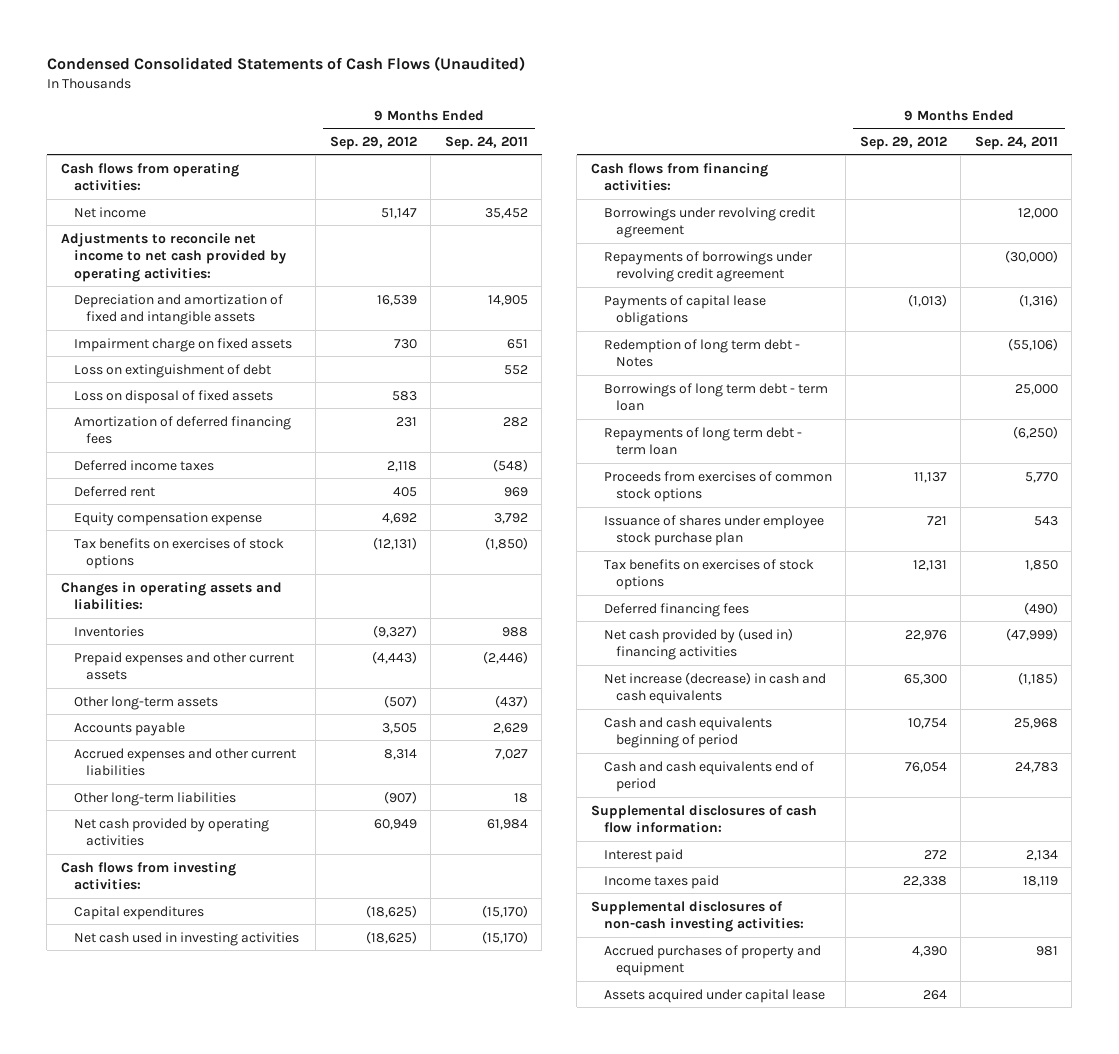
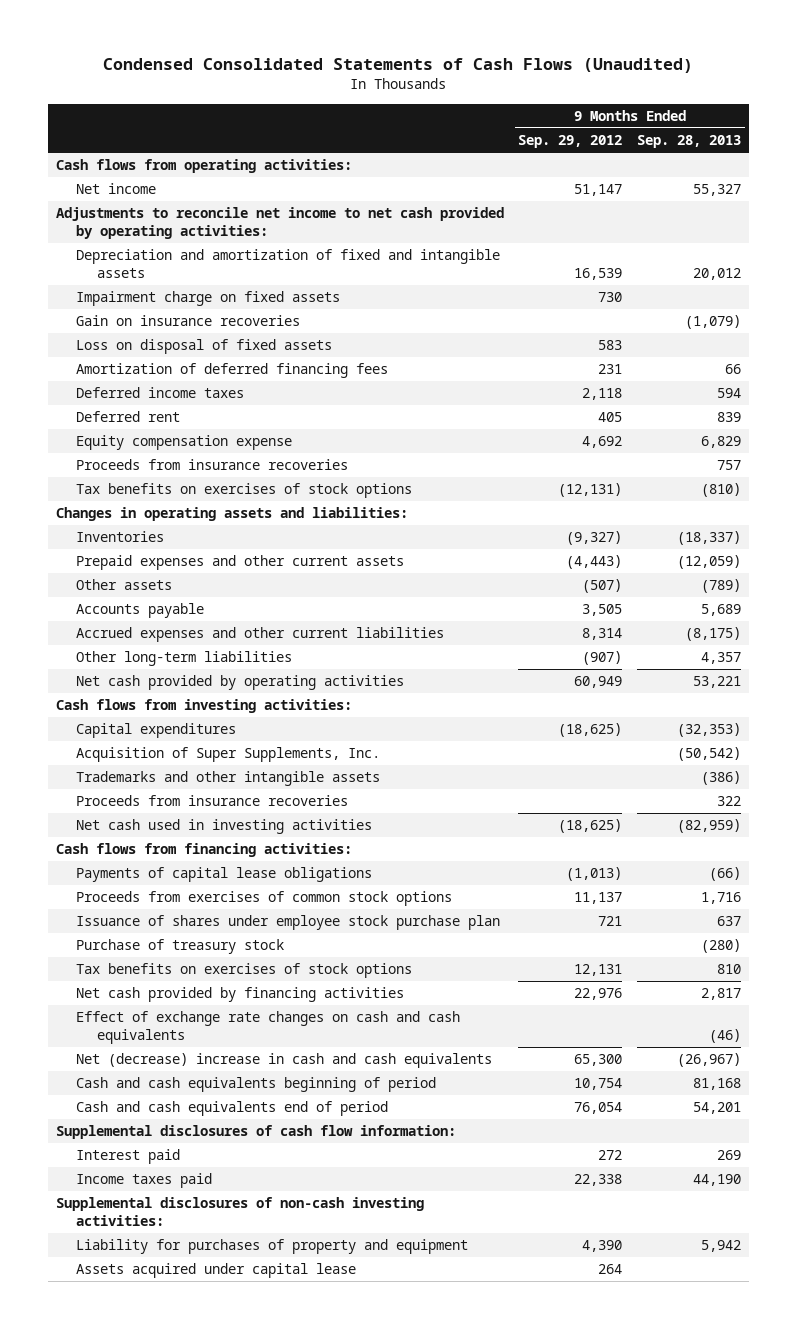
- | 9 Months Ended Sep. 29, 2012 | 9 Months Ended Sep. 24, 2011
+ | 9 Months Ended Sep. 29, 2012 | 9 Months Ended Sep. 28, 2013
- Loss on extinguishment of debt | | 552
+ Gain on insurance recoveries | | (1,079)
+ Proceeds from insurance recoveries | | 757
- Other long-term assets | (507) | (437)
+ Other assets | (507) | (789)
+ Acquisition of Super Supplements, Inc. | | (50,542)
+ Trademarks and other intangible assets | | (386)
+ Proceeds from insurance recoveries | | 322
- Borrowings under revolving credit agreement | | 12,000
- Repayments of borrowings under revolving credit agreement | | (30,000)
- Redemption of long term debt - Notes | | (55,106)
- Borrowings of long term debt - term loan | | 25,000
- Repayments of long term debt - term loan | | (6,250)
+ Purchase of treasury stock | | (280)
- Deferred financing fees | | (490)
- Net cash provided by (used in) financing activities | 22,976 | (47,999)
- Net increase (decrease) in cash and cash equivalents | 65,300 | (1,185)
+ Net cash provided by financing activities | 22,976 | 2,817
+ Effect of exchange rate changes on cash and cash equivalents | | (46)
+ Net (decrease) increase in cash and cash equivalents | 65,300 | (26,967)
- Accrued purchases of property and equipment | 4,390 | 981
+ Liability for purchases of property and equipment | 4,390 | 5,942

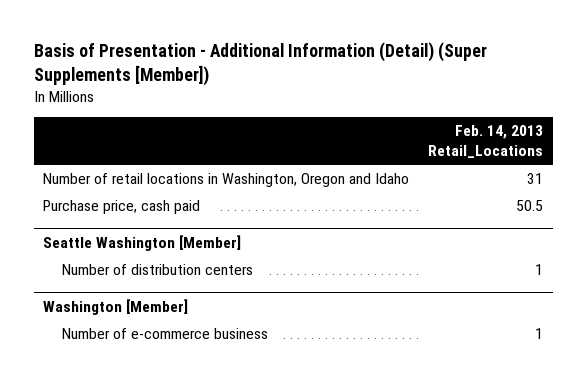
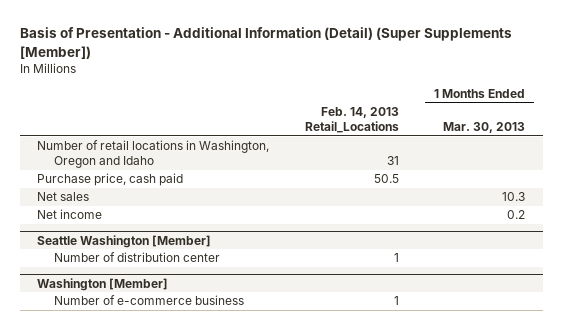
- | Feb. 14, 2013 Retail_Locations
+ | Feb. 14, 2013 Retail_Locations | 1 Months Ended Mar. 30, 2013
+ Net sales | | 10.3
+ Net income | | 0.2
@ Seattle Washington [Member]
- Number of distribution centers | 1
+ Number of distribution center | 1 |

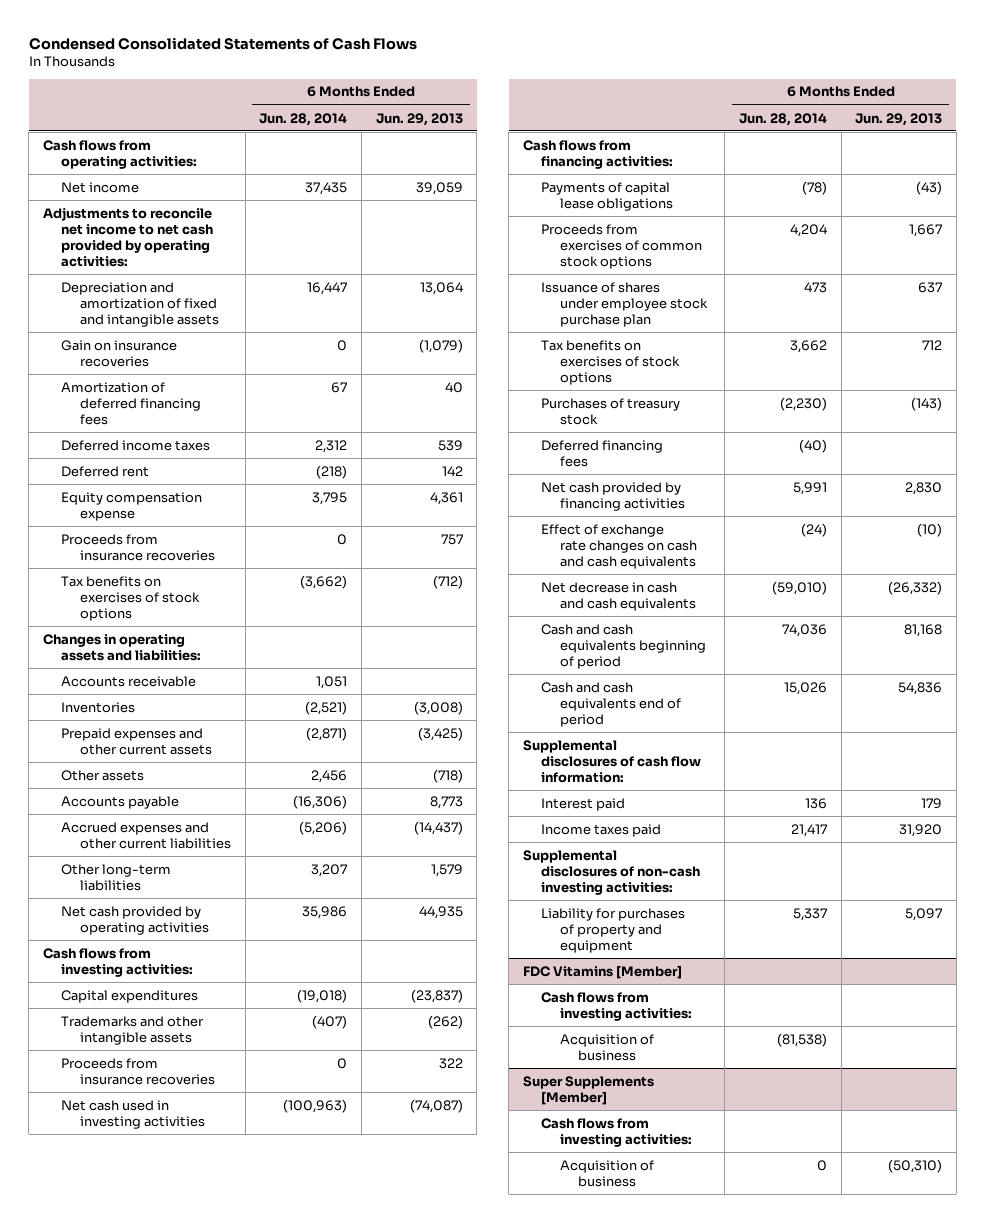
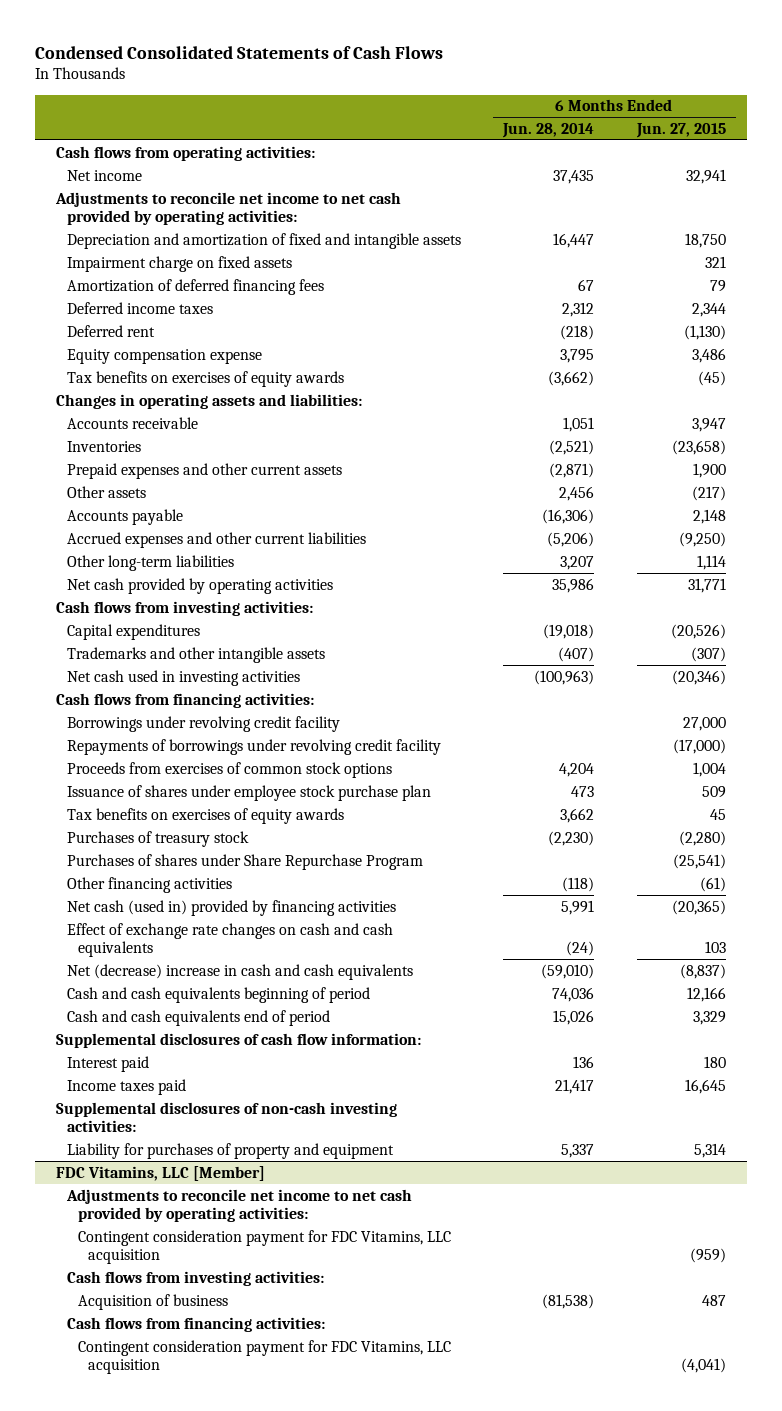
- | 6 Months Ended Jun. 28, 2014 | 6 Months Ended Jun. 29, 2013
+ | 6 Months Ended Jun. 28, 2014 | 6 Months Ended Jun. 27, 2015
- Gain on insurance recoveries | 0 | (1,079)
+ Impairment charge on fixed assets | | 321
- Proceeds from insurance recoveries | 0 | 757
- Tax benefits on exercises of stock options | (3,662) | (712)
+ Tax benefits on exercises of equity awards | (3,662) | (45)
- Proceeds from insurance recoveries | 0 | 322
- Payments of capital lease obligations | (78) | (43)
+ Borrowings under revolving credit facility | | 27,000
+ Repayments of borrowings under revolving credit facility | | (17,000)
- Tax benefits on exercises of stock options | 3,662 | 712
+ Tax benefits on exercises of equity awards | 3,662 | 45
- Deferred financing fees | (40) |
- Net cash provided by financing activities | 5,991 | 2,830
+ Purchases of shares under Share Repurchase Program | | (25,541)
+ Other financing activities | (118) | (61)
+ Net cash (used in) provided by financing activities | 5,991 | (20,365)
- Net decrease in cash and cash equivalents | (59,010) | (26,332)
+ Net (decrease) increase in cash and cash equivalents | (59,010) | (8,837)
- FDC Vitamins [Member]
+ FDC Vitamins, LLC [Member]
+ Adjustments to reconcile net income to net cash provided by operating activities:
+ Contingent consideration payment for FDC Vitamins, LLC acquisition | | (959)
- Super Supplements [Member]
- Cash flows from investing activities:
- Acquisition of business | 0 | (50,310)
+ Cash flows from financing activities:
+ Contingent consideration payment for FDC Vitamins, LLC acquisition | | (4,041)

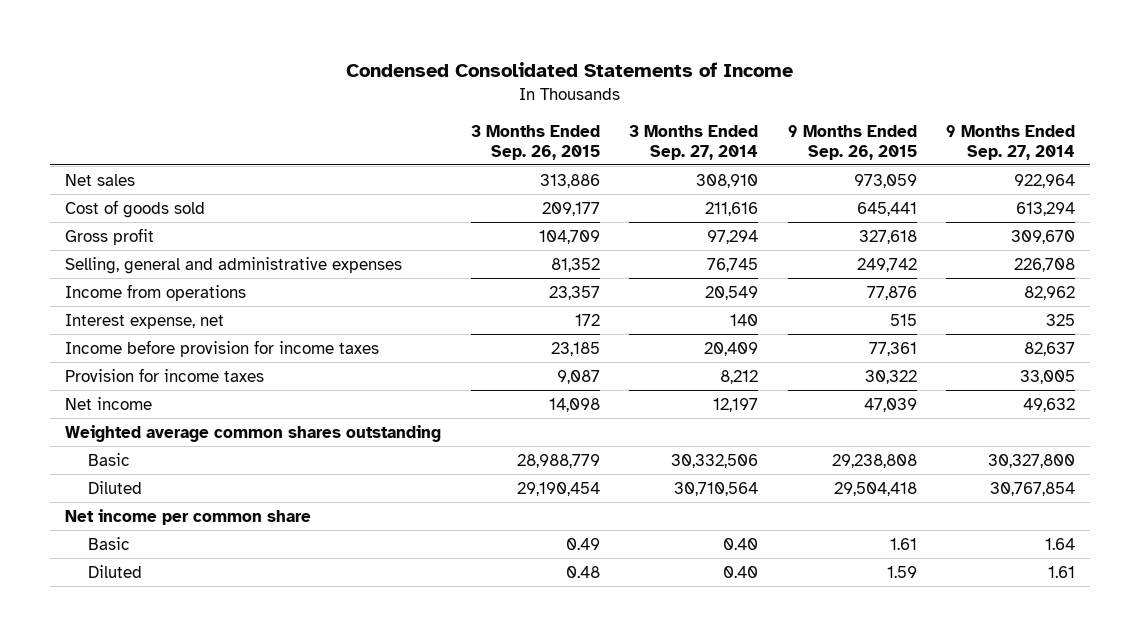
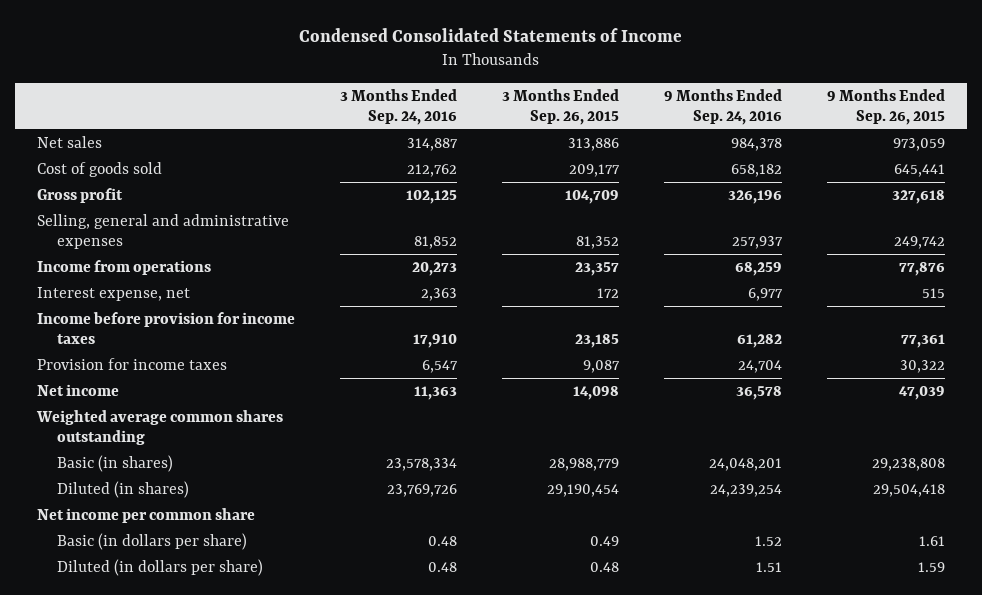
- | 3 Months Ended Sep. 26, 2015 | 3 Months Ended Sep. 27, 2014 | 9 Months Ended Sep. 26, 2015 | 9 Months Ended Sep. 27, 2014
+ | 3 Months Ended Sep. 24, 2016 | 3 Months Ended Sep. 26, 2015 | 9 Months Ended Sep. 24, 2016 | 9 Months Ended Sep. 26, 2015
- Basic | 28,988,779 | 30,332,506 | 29,238,808 | 30,327,800
- Diluted | 29,190,454 | 30,710,564 | 29,504,418 | 30,767,854
+ Basic (in shares) | 23,578,334 | 28,988,779 | 24,048,201 | 29,238,808
+ Diluted (in shares) | 23,769,726 | 29,190,454 | 24,239,254 | 29,504,418
- Basic | 0.49 | 0.40 | 1.61 | 1.64
- Diluted | 0.48 | 0.40 | 1.59 | 1.61
+ Basic (in dollars per share) | 0.48 | 0.49 | 1.52 | 1.61
+ Diluted (in dollars per share) | 0.48 | 0.48 | 1.51 | 1.59

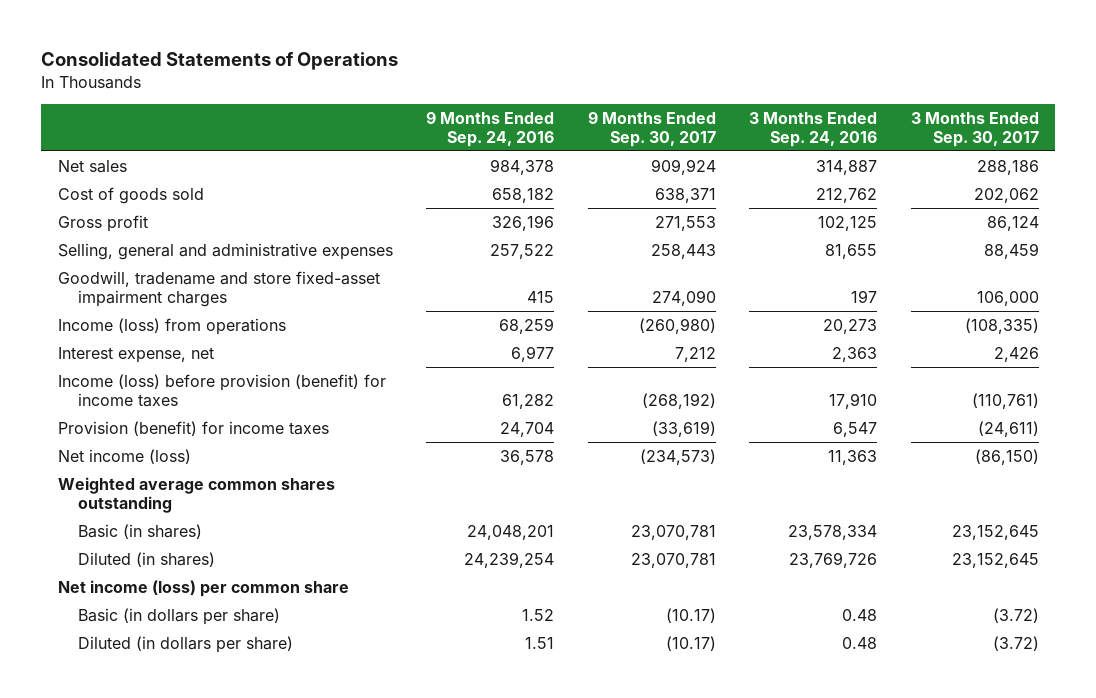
- Condensed Consolidated Statements of Income
+ Consolidated Statements of Operations
- | 3 Months Ended Sep. 24, 2016 | 3 Months Ended Sep. 26, 2015 | 9 Months Ended Sep. 24, 2016 | 9 Months Ended Sep. 26, 2015
+ | 9 Months Ended Sep. 24, 2016 | 9 Months Ended Sep. 30, 2017 | 3 Months Ended Sep. 24, 2016 | 3 Months Ended Sep. 30, 2017
- Selling, general and administrative expenses | 81,852 | 81,352 | 257,937 | 249,742
- Income from operations | 20,273 | 23,357 | 68,259 | 77,876
+ Selling, general and administrative expenses | 257,522 | 258,443 | 81,655 | 88,459
+ Goodwill, tradename and store fixed-asset impairment charges | 415 | 274,090 | 197 | 106,000
+ Income (loss) from operations | 68,259 | (260,980) | 20,273 | (108,335)
- Income before provision for income taxes | 17,910 | 23,185 | 61,282 | 77,361
- Provision for income taxes | 6,547 | 9,087 | 24,704 | 30,322
- Net income | 11,363 | 14,098 | 36,578 | 47,039
+ Income (loss) before provision (benefit) for income taxes | 61,282 | (268,192) | 17,910 | (110,761)
+ Provision (benefit) for income taxes | 24,704 | (33,619) | 6,547 | (24,611)
+ Net income (loss) | 36,578 | (234,573) | 11,363 | (86,150)
- Net income per common share
+ Net income (loss) per common share

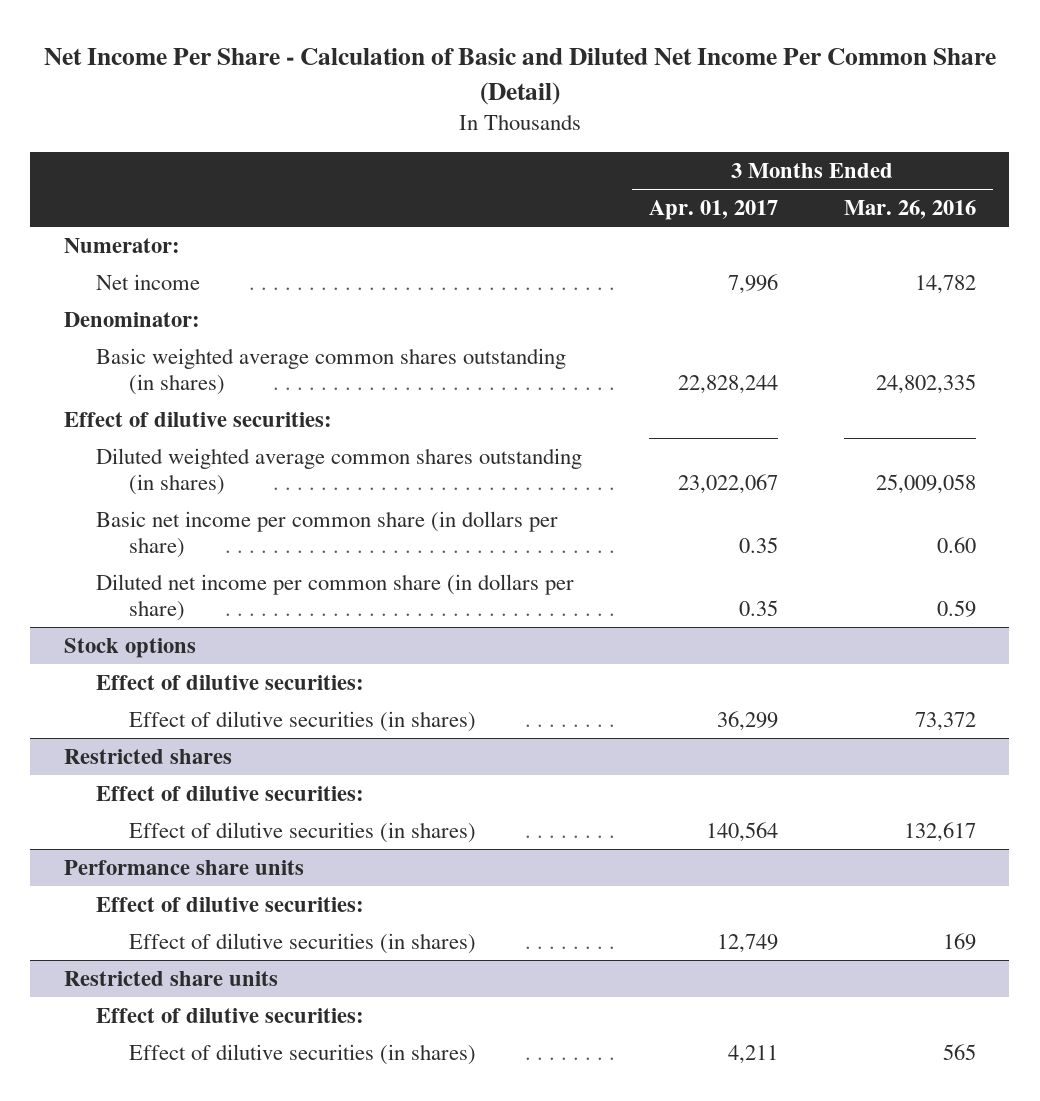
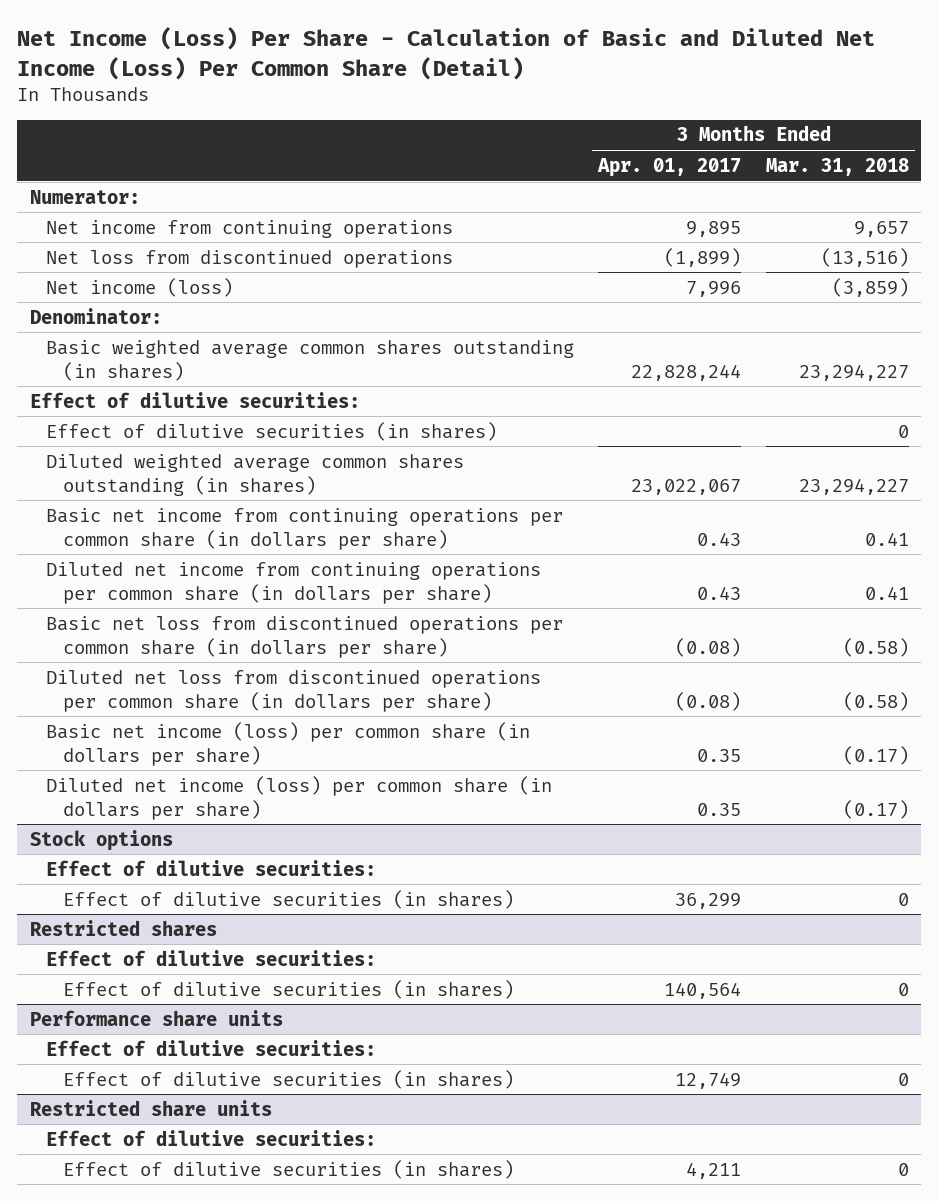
- Net Income Per Share - Calculation of Basic and Diluted Net Income Per Common Share (Detail)
+ Net Income (Loss) Per Share - Calculation of Basic and Diluted Net Income (Loss) Per Common Share (Detail)
- | 3 Months Ended Apr. 01, 2017 | 3 Months Ended Mar. 26, 2016
+ | 3 Months Ended Apr. 01, 2017 | 3 Months Ended Mar. 31, 2018
- Net income | 7,996 | 14,782
+ Net income from continuing operations | 9,895 | 9,657
+ Net loss from discontinued operations | (1,899) | (13,516)
+ Net income (loss) | 7,996 | (3,859)
+ Effect of dilutive securities (in shares) | | 0
- Basic net income per common share (in dollars per share) | 0.35 | 0.60
- Diluted net income per common share (in dollars per share) | 0.35 | 0.59
+ Basic net income from continuing operations per common share (in dollars per share) | 0.43 | 0.41
+ Diluted net income from continuing operations per common share (in dollars per share) | 0.43 | 0.41
+ Basic net loss from discontinued operations per common share (in dollars per share) | (0.08) | (0.58)
+ Diluted net loss from discontinued operations per common share (in dollars per share) | (0.08) | (0.58)
+ Basic net income (loss) per common share (in dollars per share) | 0.35 | (0.17)
+ Diluted net income (loss) per common share (in dollars per share) | 0.35 | (0.17)

